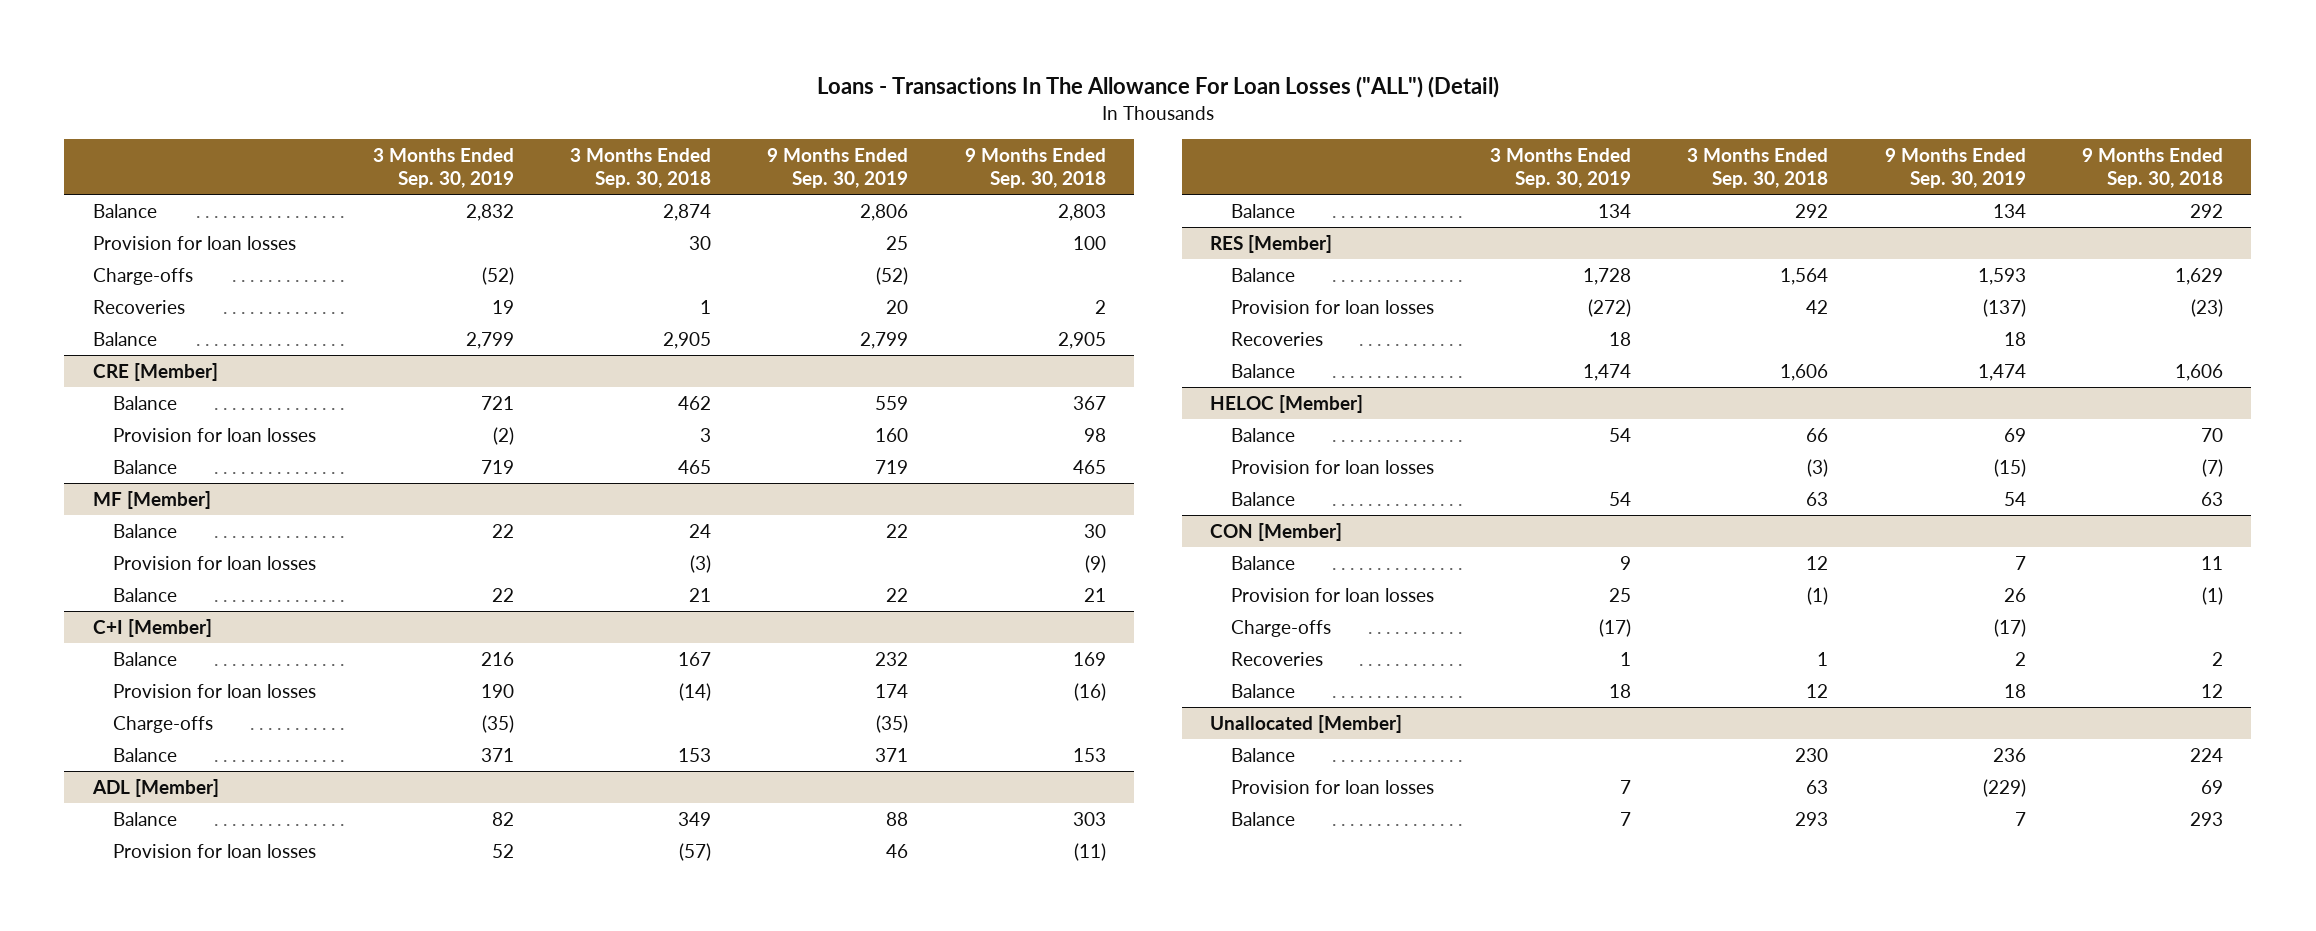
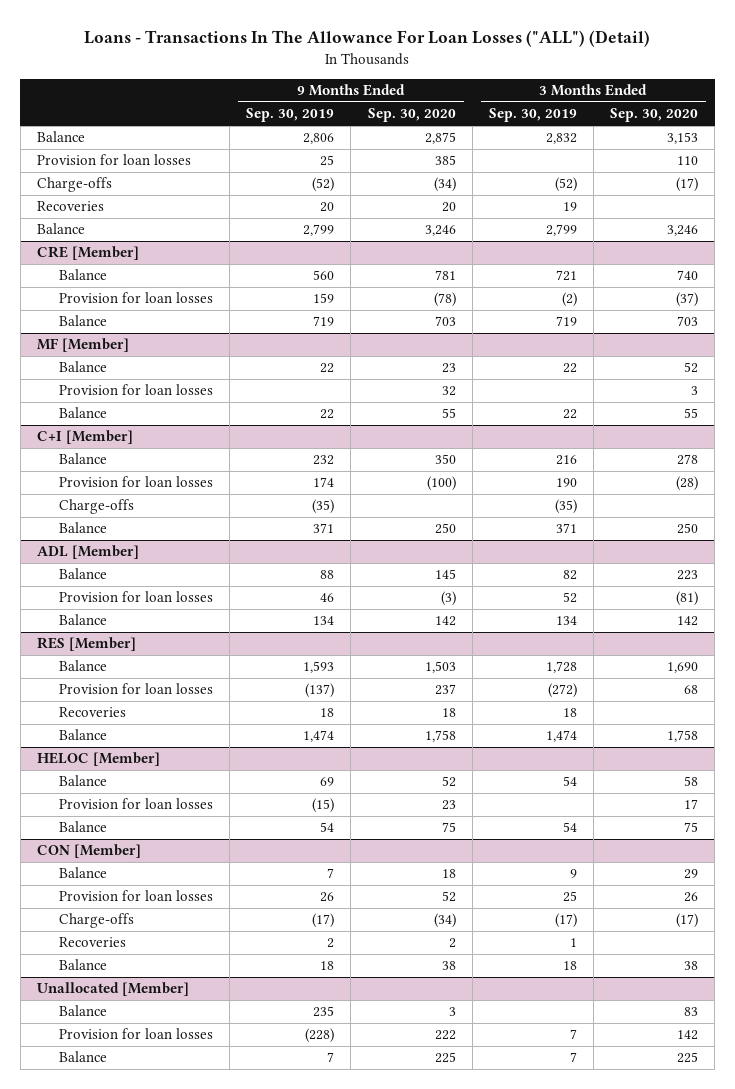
- | 3 Months Ended Sep. 30, 2019 | 3 Months Ended Sep. 30, 2018 | 9 Months Ended Sep. 30, 2019 | 9 Months Ended Sep. 30, 2018
+ | 9 Months Ended Sep. 30, 2019 | 9 Months Ended Sep. 30, 2020 | 3 Months Ended Sep. 30, 2019 | 3 Months Ended Sep. 30, 2020
@ CRE [Member]
- Balance | 721 | 462 | 559 | 367
- Provision for loan losses | (2) | 3 | 160 | 98
+ Balance | 560 | 781 | 721 | 740
+ Provision for loan losses | 159 | (78) | (2) | (37)
@ Unallocated [Member]
- Balance | | 230 | 236 | 224
- Provision for loan losses | 7 | 63 | (229) | 69
+ Balance | 235 | 3 | | 83
+ Provision for loan losses | (228) | 222 | 7 | 142

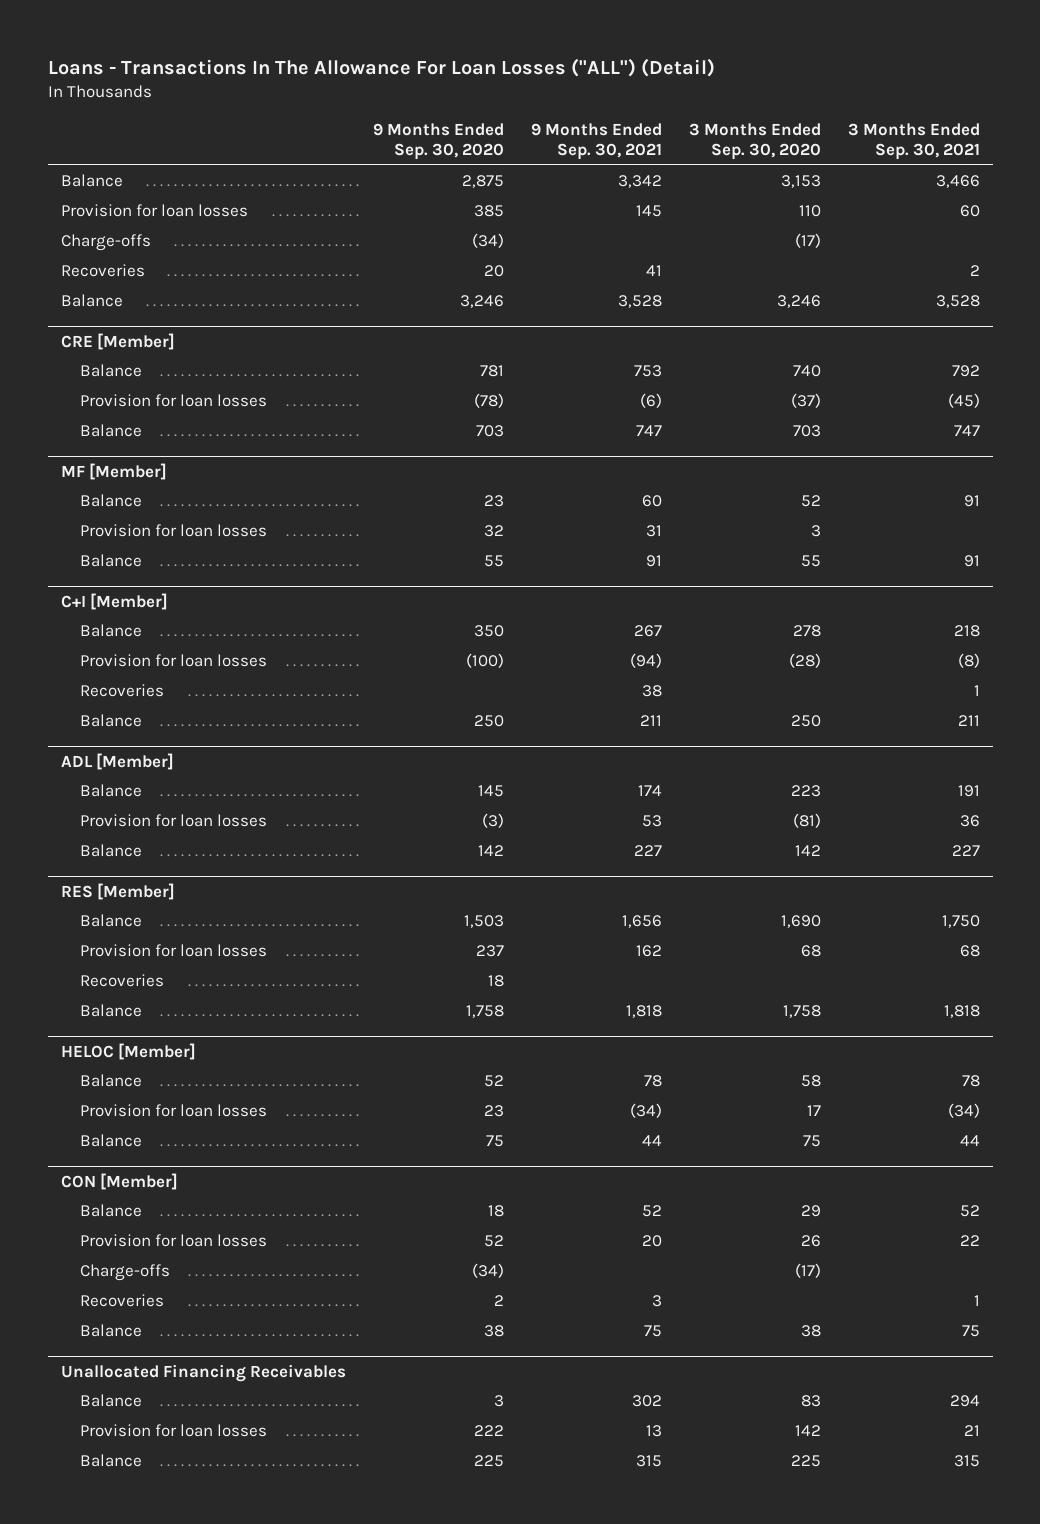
- | 9 Months Ended Sep. 30, 2019 | 9 Months Ended Sep. 30, 2020 | 3 Months Ended Sep. 30, 2019 | 3 Months Ended Sep. 30, 2020
+ | 9 Months Ended Sep. 30, 2020 | 9 Months Ended Sep. 30, 2021 | 3 Months Ended Sep. 30, 2020 | 3 Months Ended Sep. 30, 2021
@ C+I [Member]
- Charge-offs | (35) | | (35) |
+ Recoveries | | 38 | | 1
- Unallocated [Member]
+ Unallocated Financing Receivables

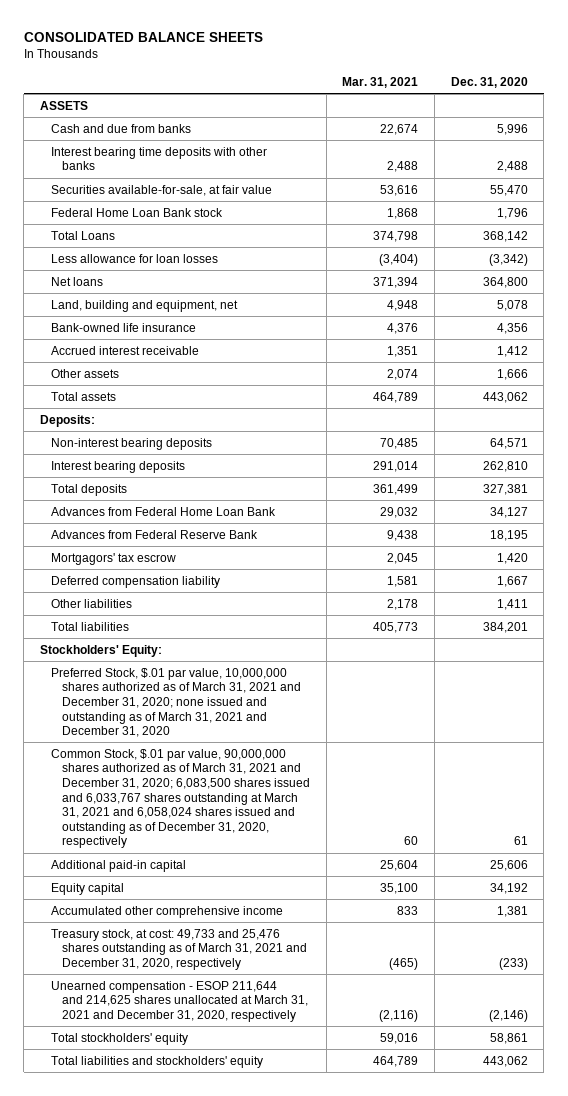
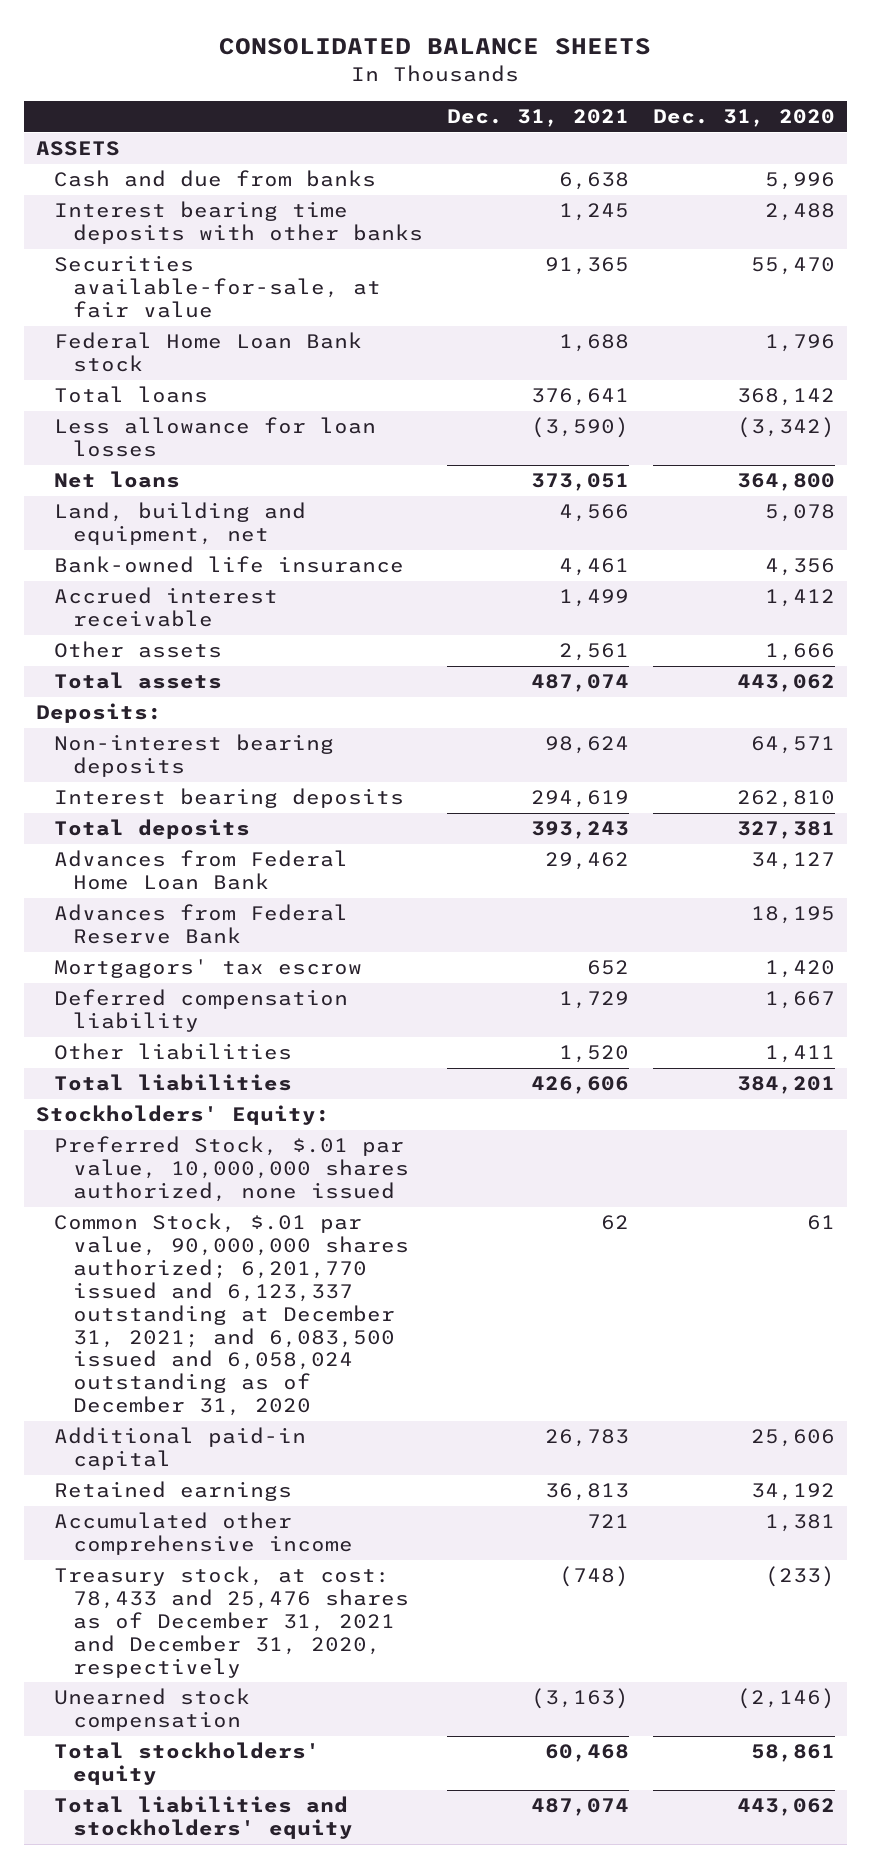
- | Mar. 31, 2021 | Dec. 31, 2020
+ | Dec. 31, 2021 | Dec. 31, 2020
- Total Loans | 374,798 | 368,142
+ Total loans | 376,641 | 368,142
- Preferred Stock, $.01 par value, 10,000,000 shares authorized as of March 31, 2021 and December 31, 2020; none issued and outstanding as of March 31, 2021 and December 31, 2020
- Common Stock, $.01 par value, 90,000,000 shares authorized as of March 31, 2021 and December 31, 2020; 6,083,500 shares issued and 6,033,767 shares outstanding at March 31, 2021 and 6,058,024 shares issued and outstanding as of December 31, 2020, respectively | 60 | 61
+ Preferred Stock, $.01 par value, 10,000,000 shares authorized, none issued
+ Common Stock, $.01 par value, 90,000,000 shares authorized; 6,201,770 issued and 6,123,337 outstanding at December 31, 2021; and 6,083,500 issued and 6,058,024 outstanding as of December 31, 2020 | 62 | 61
- Equity capital | 35,100 | 34,192
+ Retained earnings | 36,813 | 34,192
- Treasury stock, at cost: 49,733 and 25,476 shares outstanding as of March 31, 2021 and December 31, 2020, respectively | (465) | (233)
- Unearned compensation - ESOP 211,644 and 214,625 shares unallocated at March 31, 2021 and December 31, 2020, respectively | (2,116) | (2,146)
+ Treasury stock, at cost: 78,433 and 25,476 shares as of December 31, 2021 and December 31, 2020, respectively | (748) | (233)
+ Unearned stock compensation | (3,163) | (2,146)

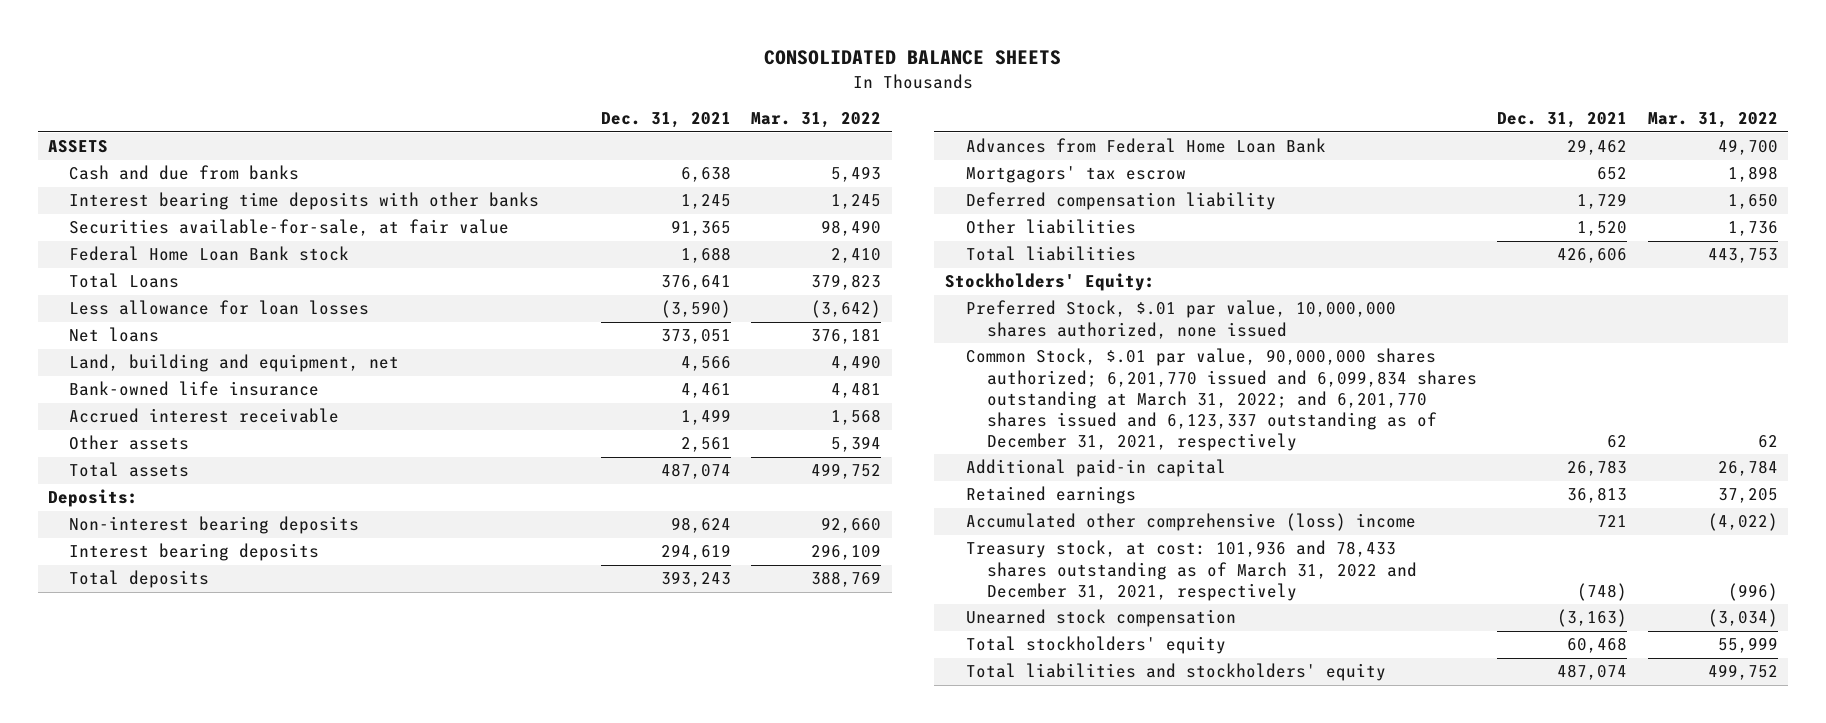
- | Dec. 31, 2021 | Dec. 31, 2020
+ | Dec. 31, 2021 | Mar. 31, 2022
- Total loans | 376,641 | 368,142
+ Total Loans | 376,641 | 379,823
- Advances from Federal Reserve Bank | | 18,195
- Common Stock, $.01 par value, 90,000,000 shares authorized; 6,201,770 issued and 6,123,337 outstanding at December 31, 2021; and 6,083,500 issued and 6,058,024 outstanding as of December 31, 2020 | 62 | 61
+ Common Stock, $.01 par value, 90,000,000 shares authorized; 6,201,770 issued and 6,099,834 shares outstanding at March 31, 2022; and 6,201,770 shares issued and 6,123,337 outstanding as of December 31, 2021, respectively | 62 | 62
- Accumulated other comprehensive income | 721 | 1,381
- Treasury stock, at cost: 78,433 and 25,476 shares as of December 31, 2021 and December 31, 2020, respectively | (748) | (233)
+ Accumulated other comprehensive (loss) income | 721 | (4,022)
+ Treasury stock, at cost: 101,936 and 78,433 shares outstanding as of March 31, 2022 and December 31, 2021, respectively | (748) | (996)

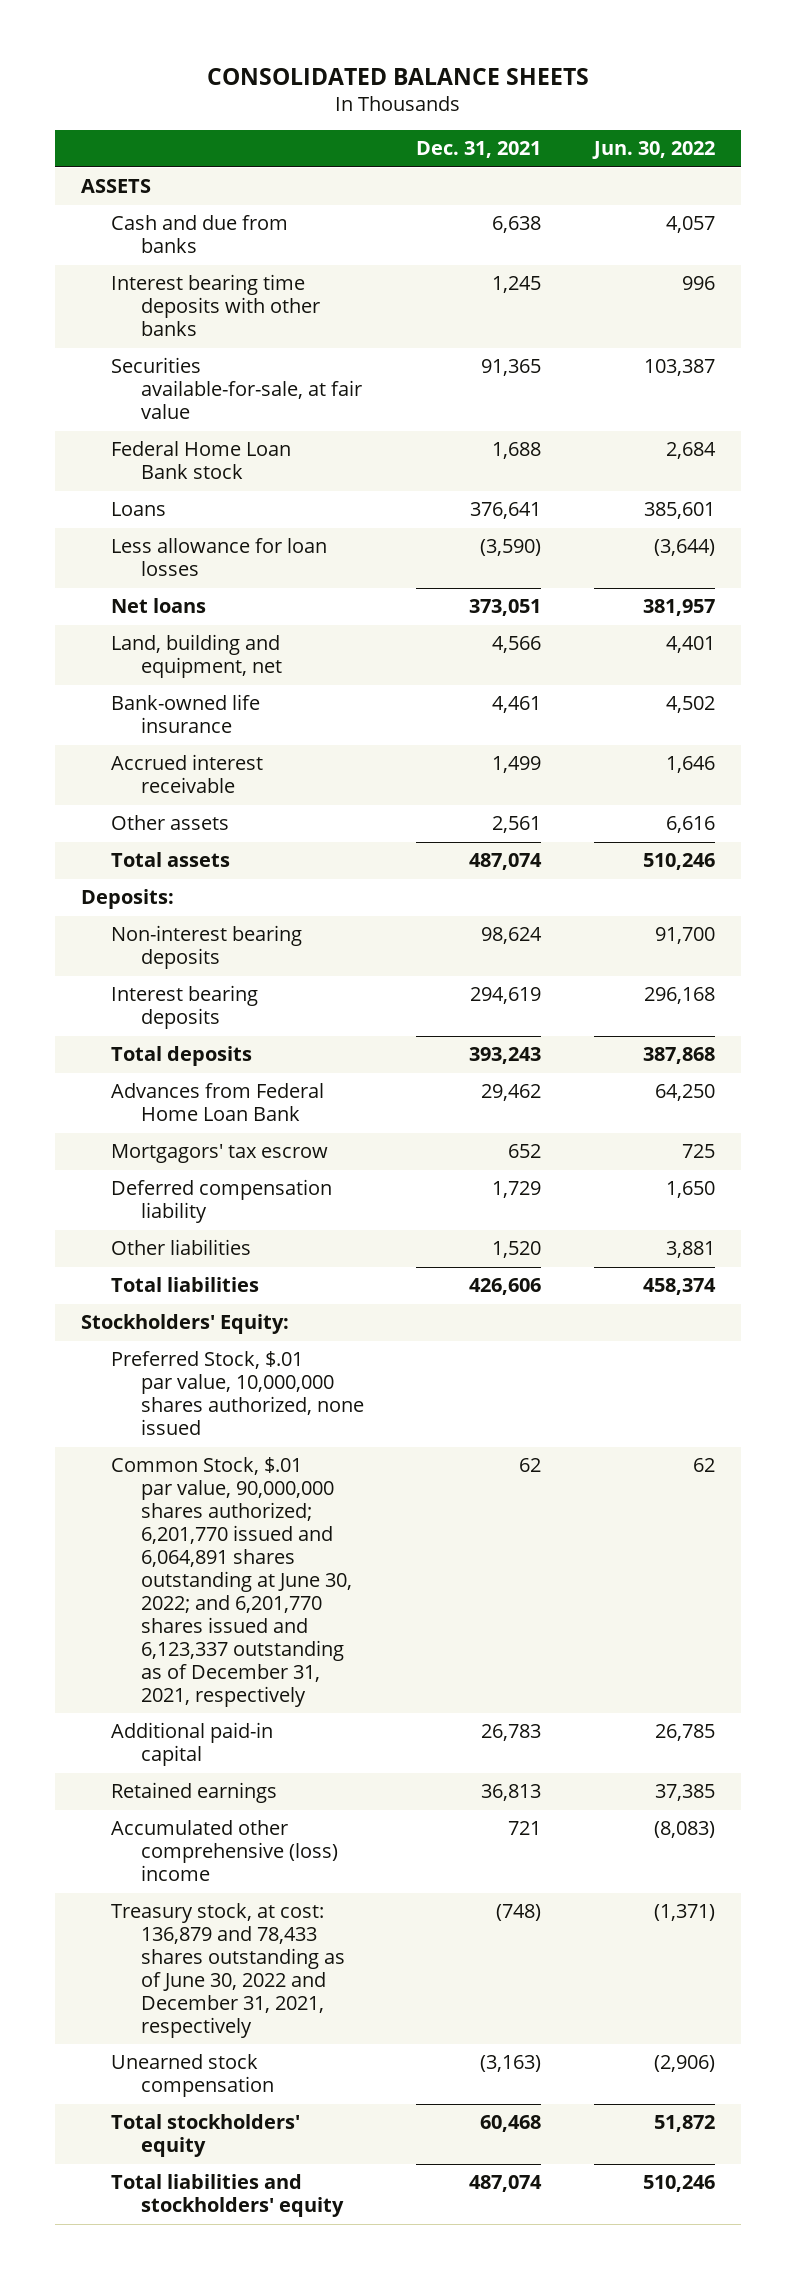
- | Dec. 31, 2021 | Mar. 31, 2022
+ | Dec. 31, 2021 | Jun. 30, 2022
- Total Loans | 376,641 | 379,823
+ Loans | 376,641 | 385,601
- Common Stock, $.01 par value, 90,000,000 shares authorized; 6,201,770 issued and 6,099,834 shares outstanding at March 31, 2022; and 6,201,770 shares issued and 6,123,337 outstanding as of December 31, 2021, respectively | 62 | 62
+ Common Stock, $.01 par value, 90,000,000 shares authorized; 6,201,770 issued and 6,064,891 shares outstanding at June 30, 2022; and 6,201,770 shares issued and 6,123,337 outstanding as of December 31, 2021, respectively | 62 | 62
- Treasury stock, at cost: 101,936 and 78,433 shares outstanding as of March 31, 2022 and December 31, 2021, respectively | (748) | (996)
+ Treasury stock, at cost: 136,879 and 78,433 shares outstanding as of June 30, 2022 and December 31, 2021, respectively | (748) | (1,371)

